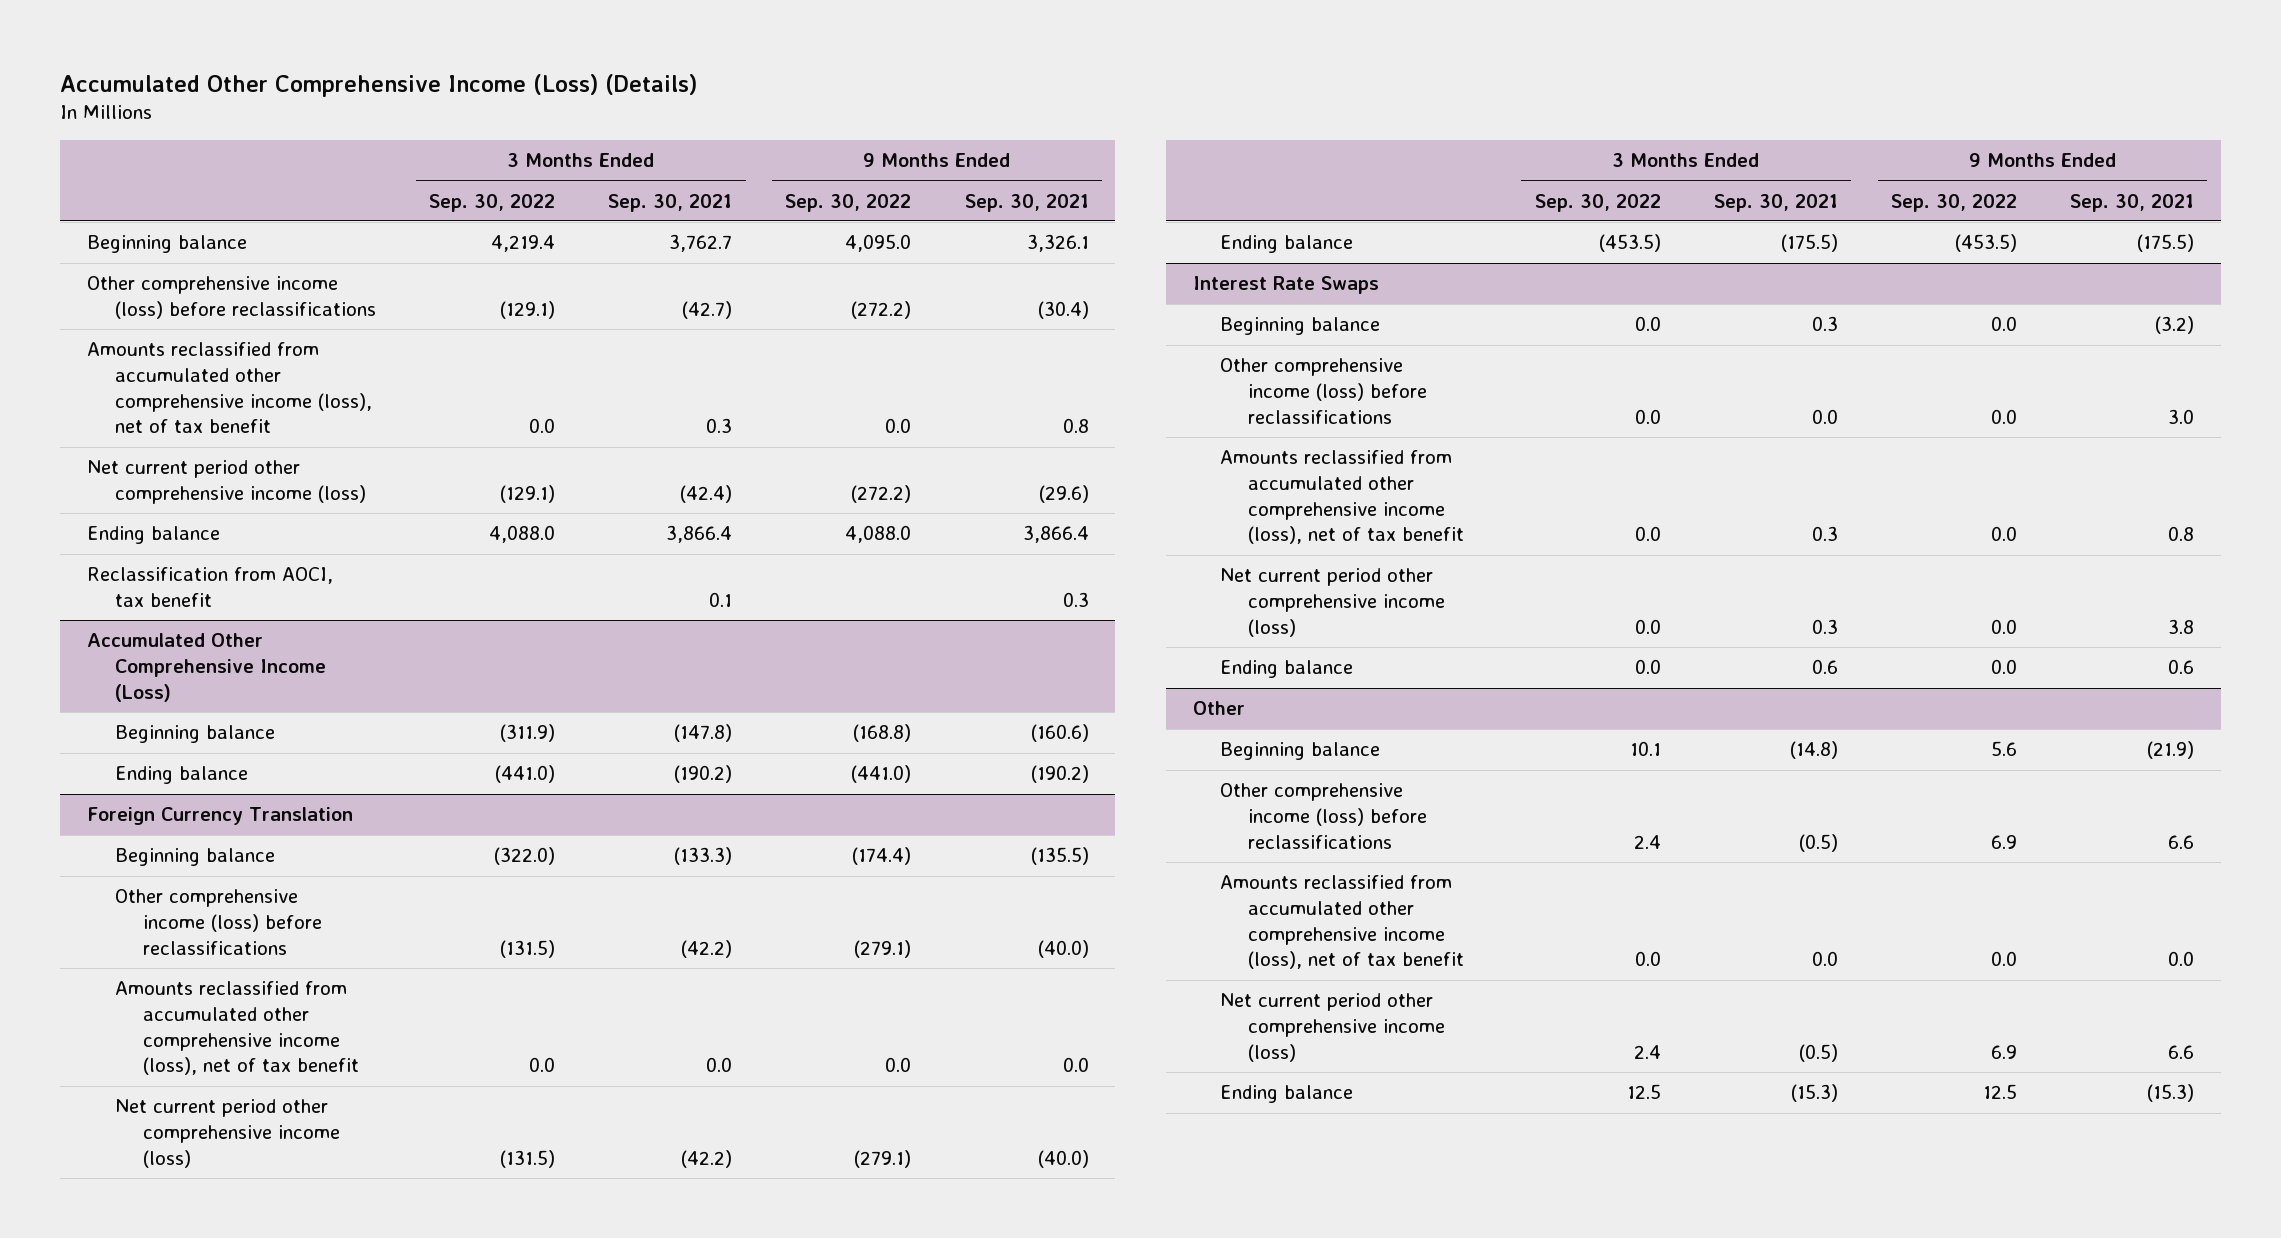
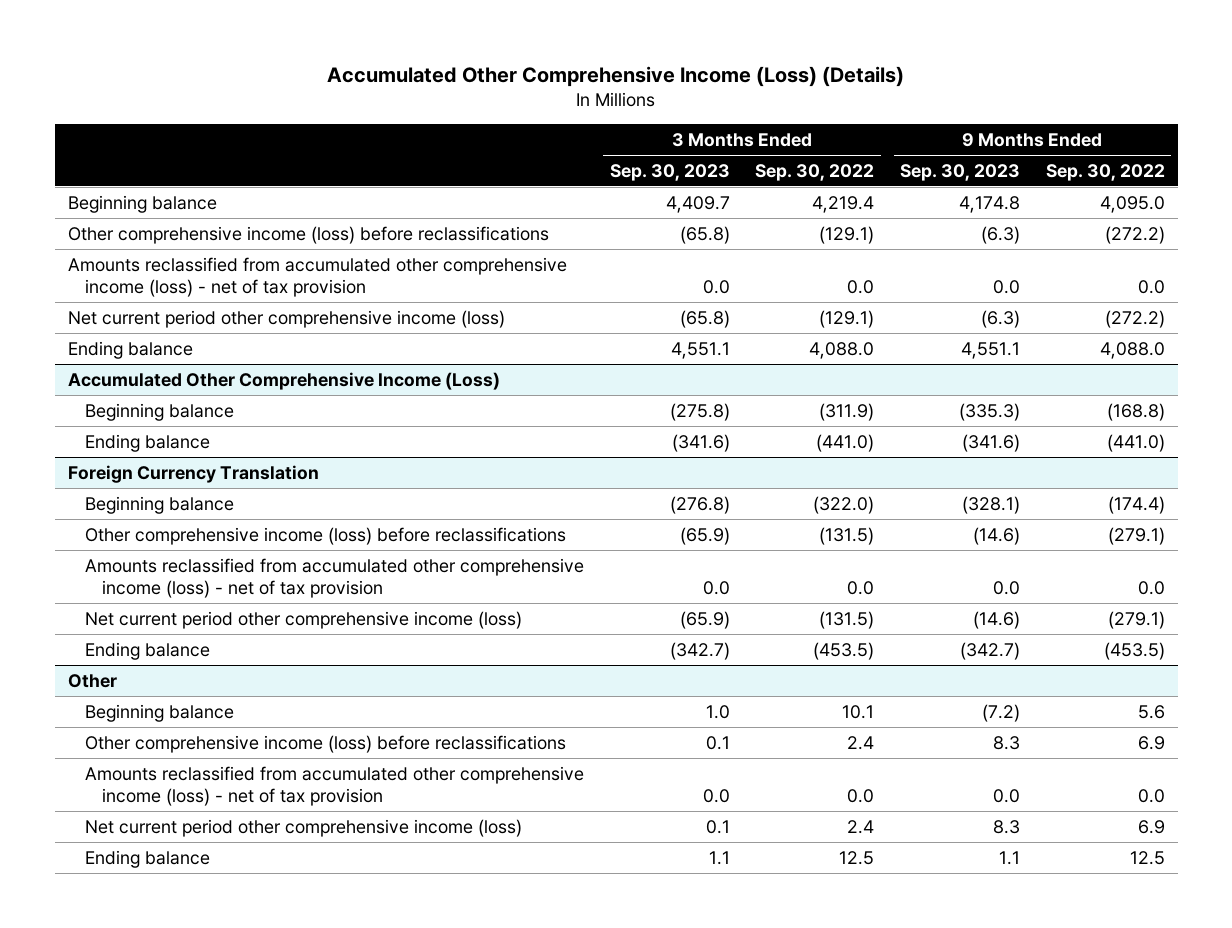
- | 3 Months Ended Sep. 30, 2022 | 3 Months Ended Sep. 30, 2021 | 9 Months Ended Sep. 30, 2022 | 9 Months Ended Sep. 30, 2021
+ | 3 Months Ended Sep. 30, 2023 | 3 Months Ended Sep. 30, 2022 | 9 Months Ended Sep. 30, 2023 | 9 Months Ended Sep. 30, 2022
- Amounts reclassified from accumulated other comprehensive income (loss), net of tax benefit | 0.0 | 0.3 | 0.0 | 0.8
+ Amounts reclassified from accumulated other comprehensive income (loss) - net of tax provision | 0.0 | 0.0 | 0.0 | 0.0
- Reclassification from AOCI, tax benefit | | 0.1 | | 0.3
@ Foreign Currency Translation
- Amounts reclassified from accumulated other comprehensive income (loss), net of tax benefit | 0.0 | 0.0 | 0.0 | 0.0
+ Amounts reclassified from accumulated other comprehensive income (loss) - net of tax provision | 0.0 | 0.0 | 0.0 | 0.0
- Interest Rate Swaps
- Beginning balance | 0.0 | 0.3 | 0.0 | (3.2)
- Other comprehensive income (loss) before reclassifications | 0.0 | 0.0 | 0.0 | 3.0
- Amounts reclassified from accumulated other comprehensive income (loss), net of tax benefit | 0.0 | 0.3 | 0.0 | 0.8
- Net current period other comprehensive income (loss) | 0.0 | 0.3 | 0.0 | 3.8
- Ending balance | 0.0 | 0.6 | 0.0 | 0.6
@ Other
- Amounts reclassified from accumulated other comprehensive income (loss), net of tax benefit | 0.0 | 0.0 | 0.0 | 0.0
+ Amounts reclassified from accumulated other comprehensive income (loss) - net of tax provision | 0.0 | 0.0 | 0.0 | 0.0

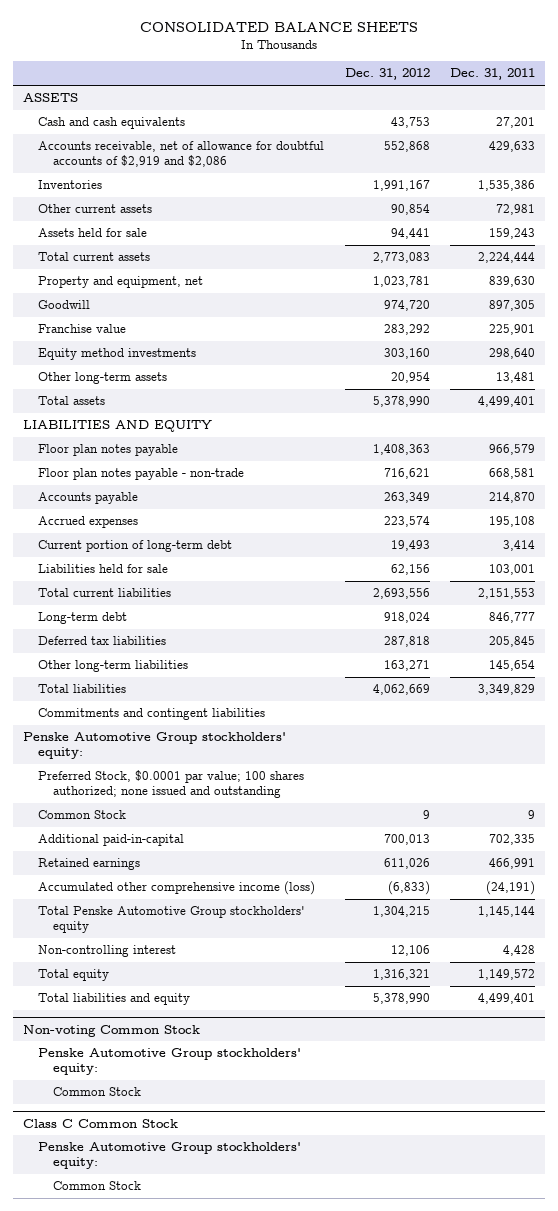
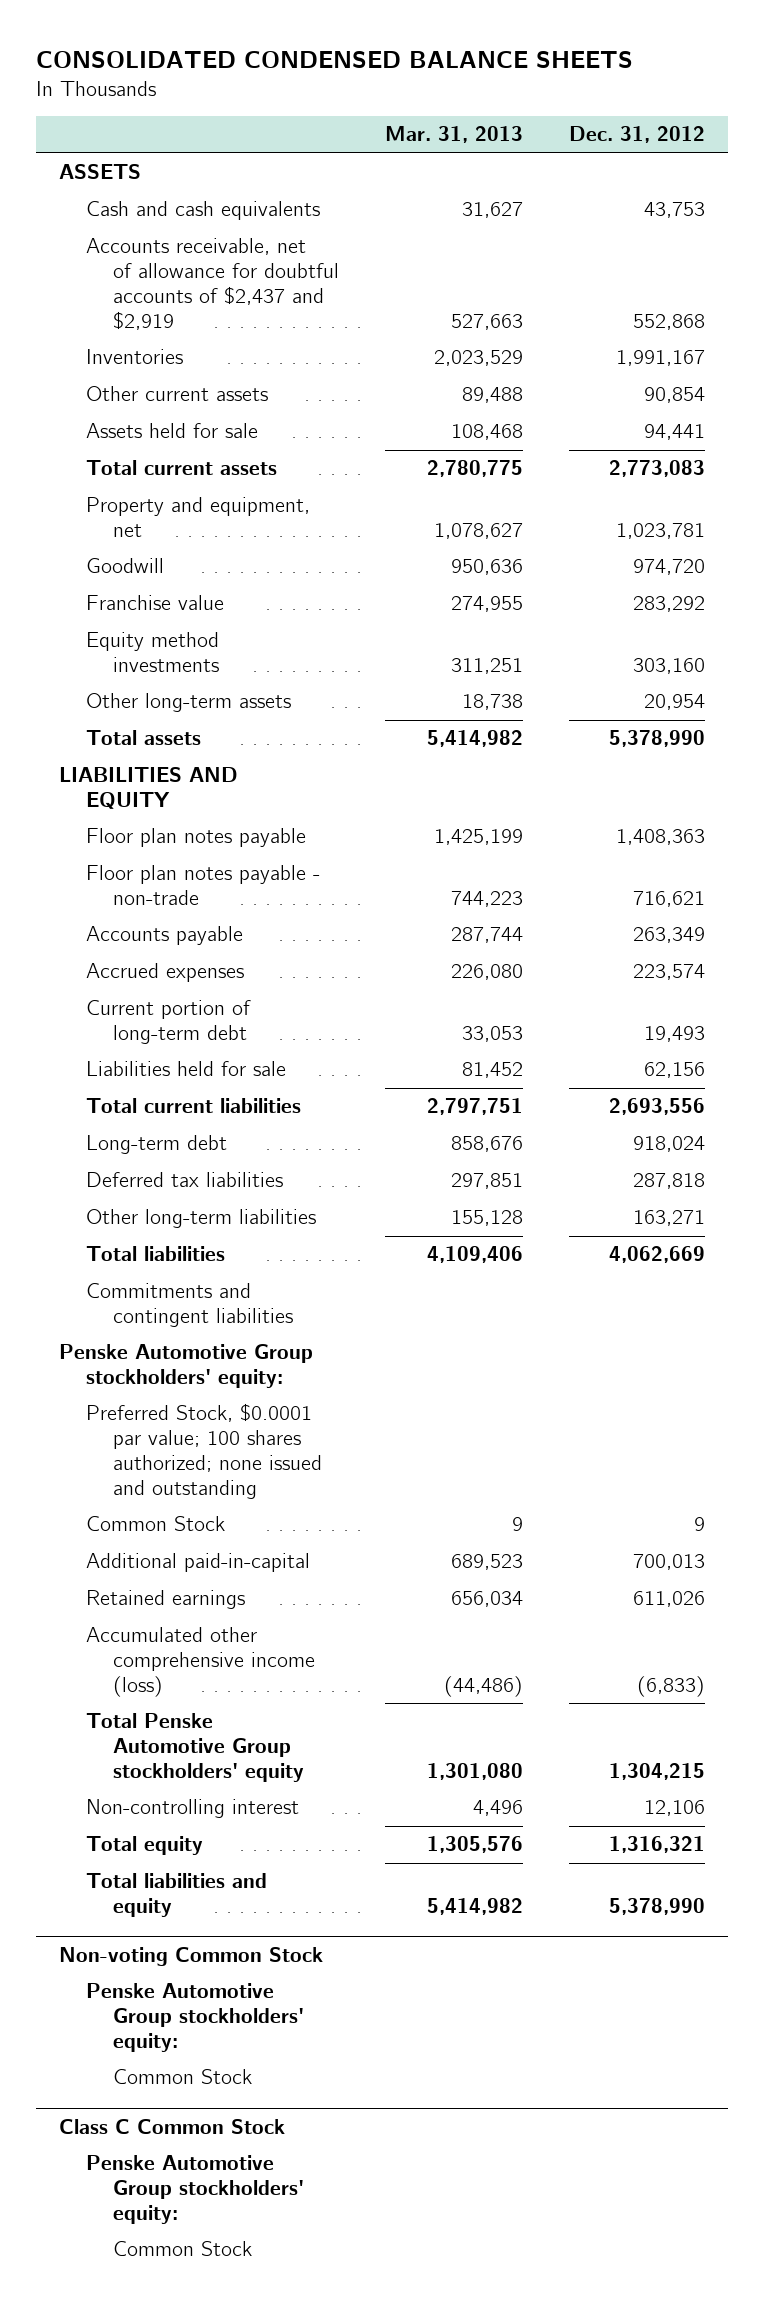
- CONSOLIDATED BALANCE SHEETS
+ CONSOLIDATED CONDENSED BALANCE SHEETS
- | Dec. 31, 2012 | Dec. 31, 2011
+ | Mar. 31, 2013 | Dec. 31, 2012
- Accounts receivable, net of allowance for doubtful accounts of $2,919 and $2,086 | 552,868 | 429,633
+ Accounts receivable, net of allowance for doubtful accounts of $2,437 and $2,919 | 527,663 | 552,868

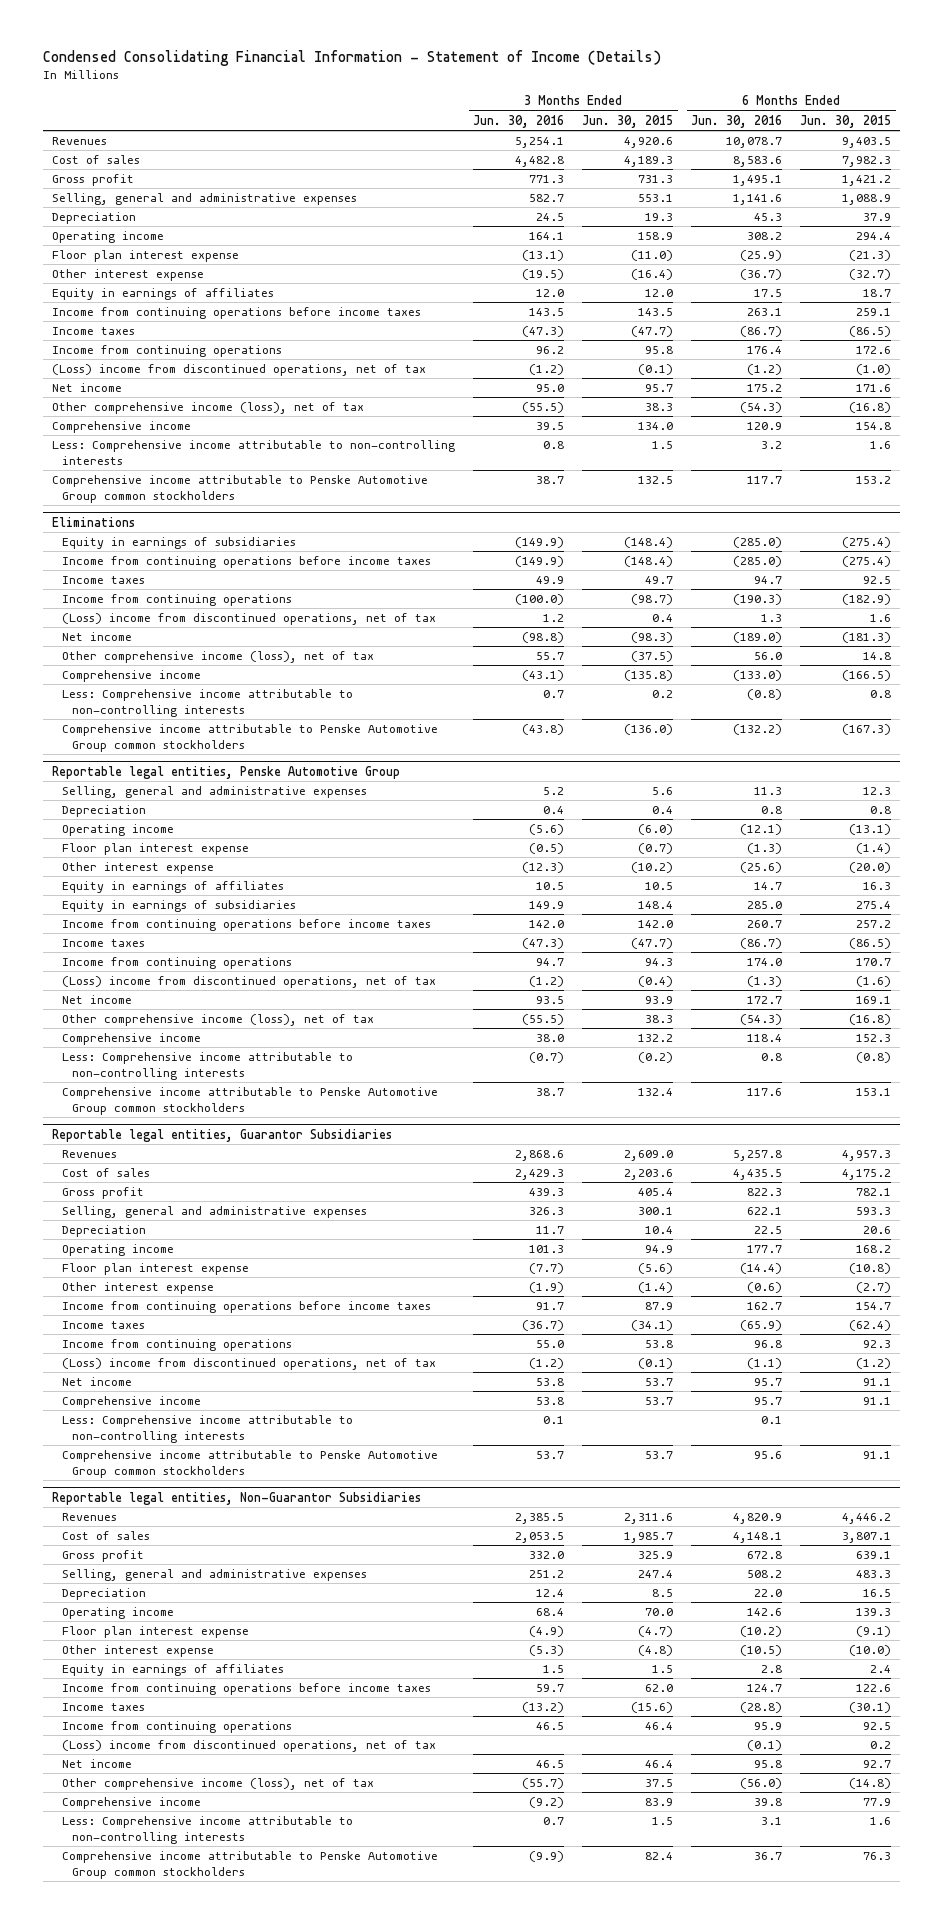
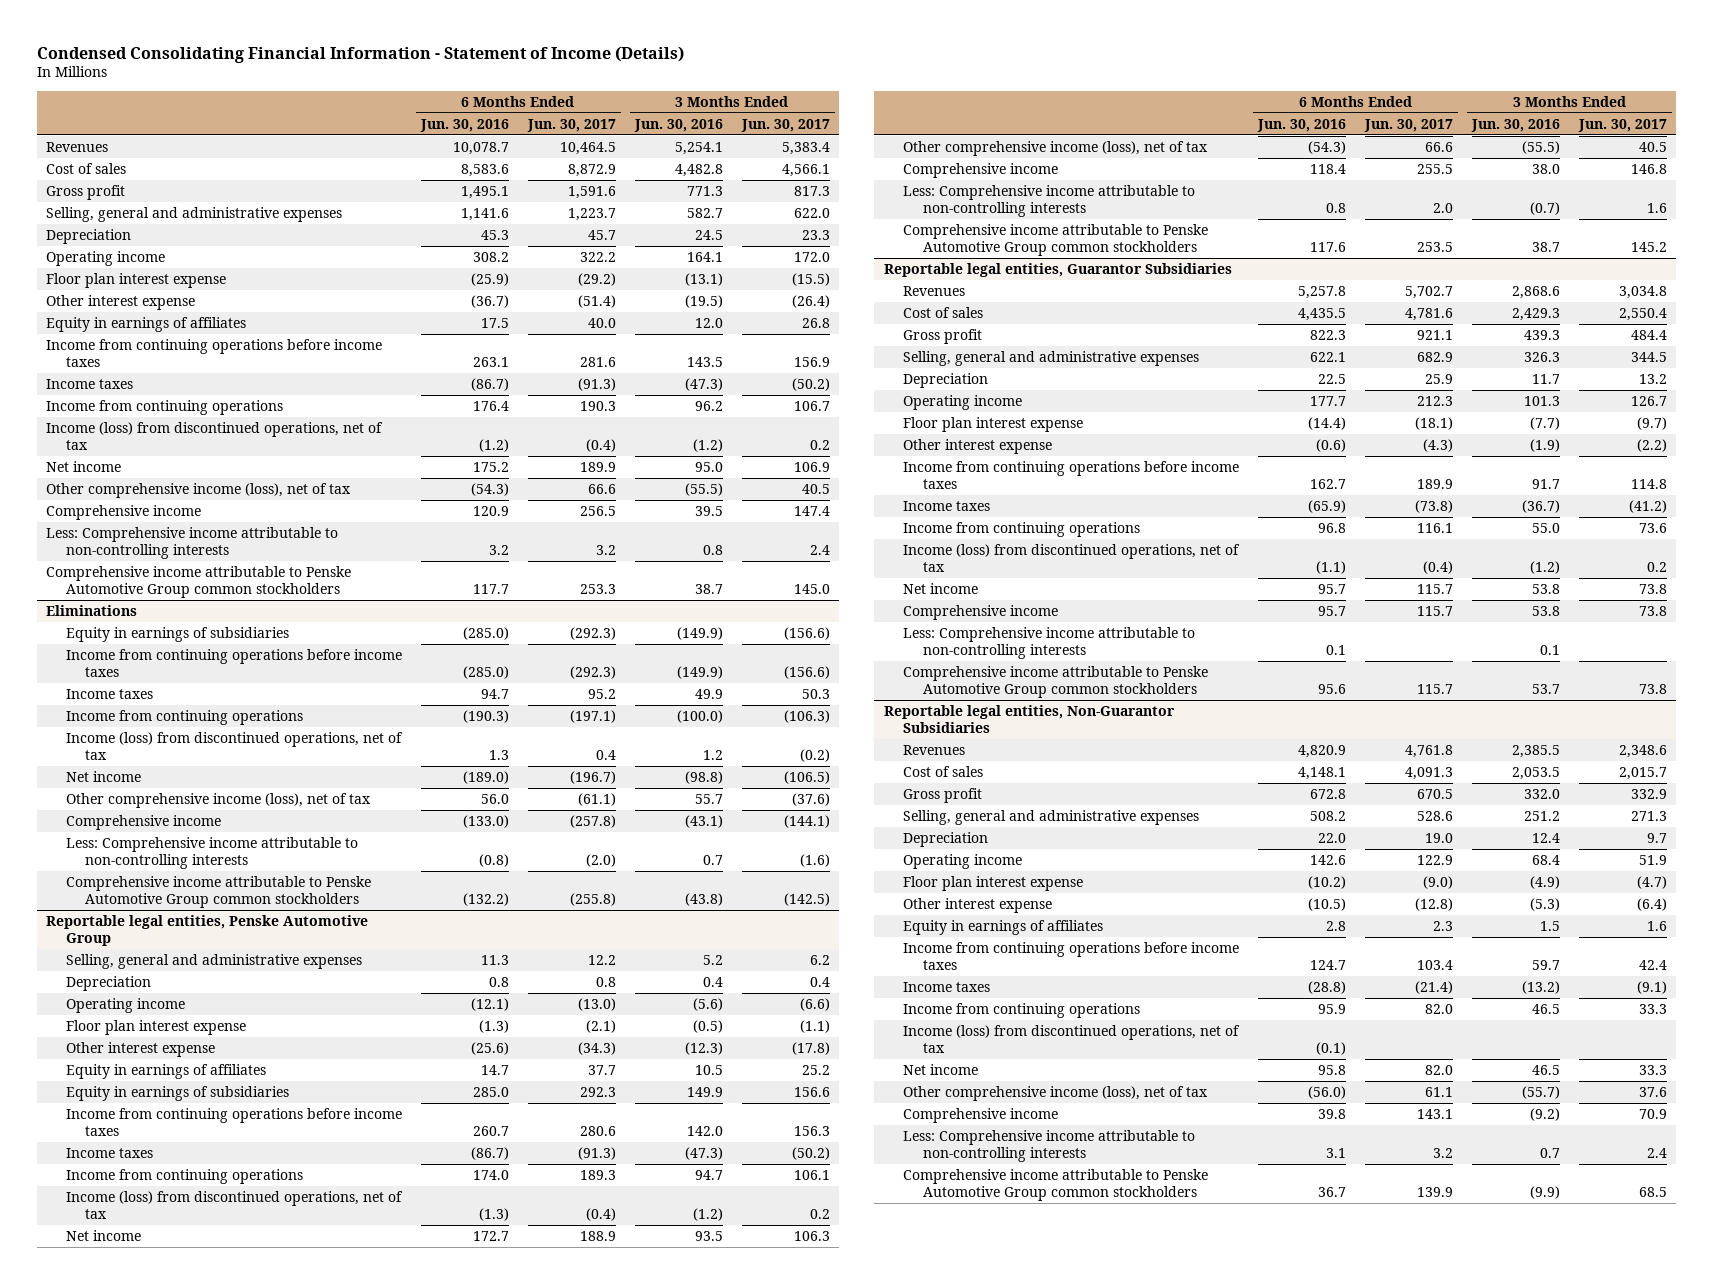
- | 3 Months Ended Jun. 30, 2016 | 3 Months Ended Jun. 30, 2015 | 6 Months Ended Jun. 30, 2016 | 6 Months Ended Jun. 30, 2015
+ | 6 Months Ended Jun. 30, 2016 | 6 Months Ended Jun. 30, 2017 | 3 Months Ended Jun. 30, 2016 | 3 Months Ended Jun. 30, 2017
- (Loss) income from discontinued operations, net of tax | (1.2) | (0.1) | (1.2) | (1.0)
+ Income (loss) from discontinued operations, net of tax | (1.2) | (0.4) | (1.2) | 0.2
@ Eliminations
- (Loss) income from discontinued operations, net of tax | 1.2 | 0.4 | 1.3 | 1.6
+ Income (loss) from discontinued operations, net of tax | 1.3 | 0.4 | 1.2 | (0.2)
@ Reportable legal entities, Penske Automotive Group
- (Loss) income from discontinued operations, net of tax | (1.2) | (0.4) | (1.3) | (1.6)
+ Income (loss) from discontinued operations, net of tax | (1.3) | (0.4) | (1.2) | 0.2
@ Reportable legal entities, Guarantor Subsidiaries
- (Loss) income from discontinued operations, net of tax | (1.2) | (0.1) | (1.1) | (1.2)
+ Income (loss) from discontinued operations, net of tax | (1.1) | (0.4) | (1.2) | 0.2
@ Reportable legal entities, Non-Guarantor Subsidiaries
- (Loss) income from discontinued operations, net of tax | | | (0.1) | 0.2
+ Income (loss) from discontinued operations, net of tax | (0.1) | | |

